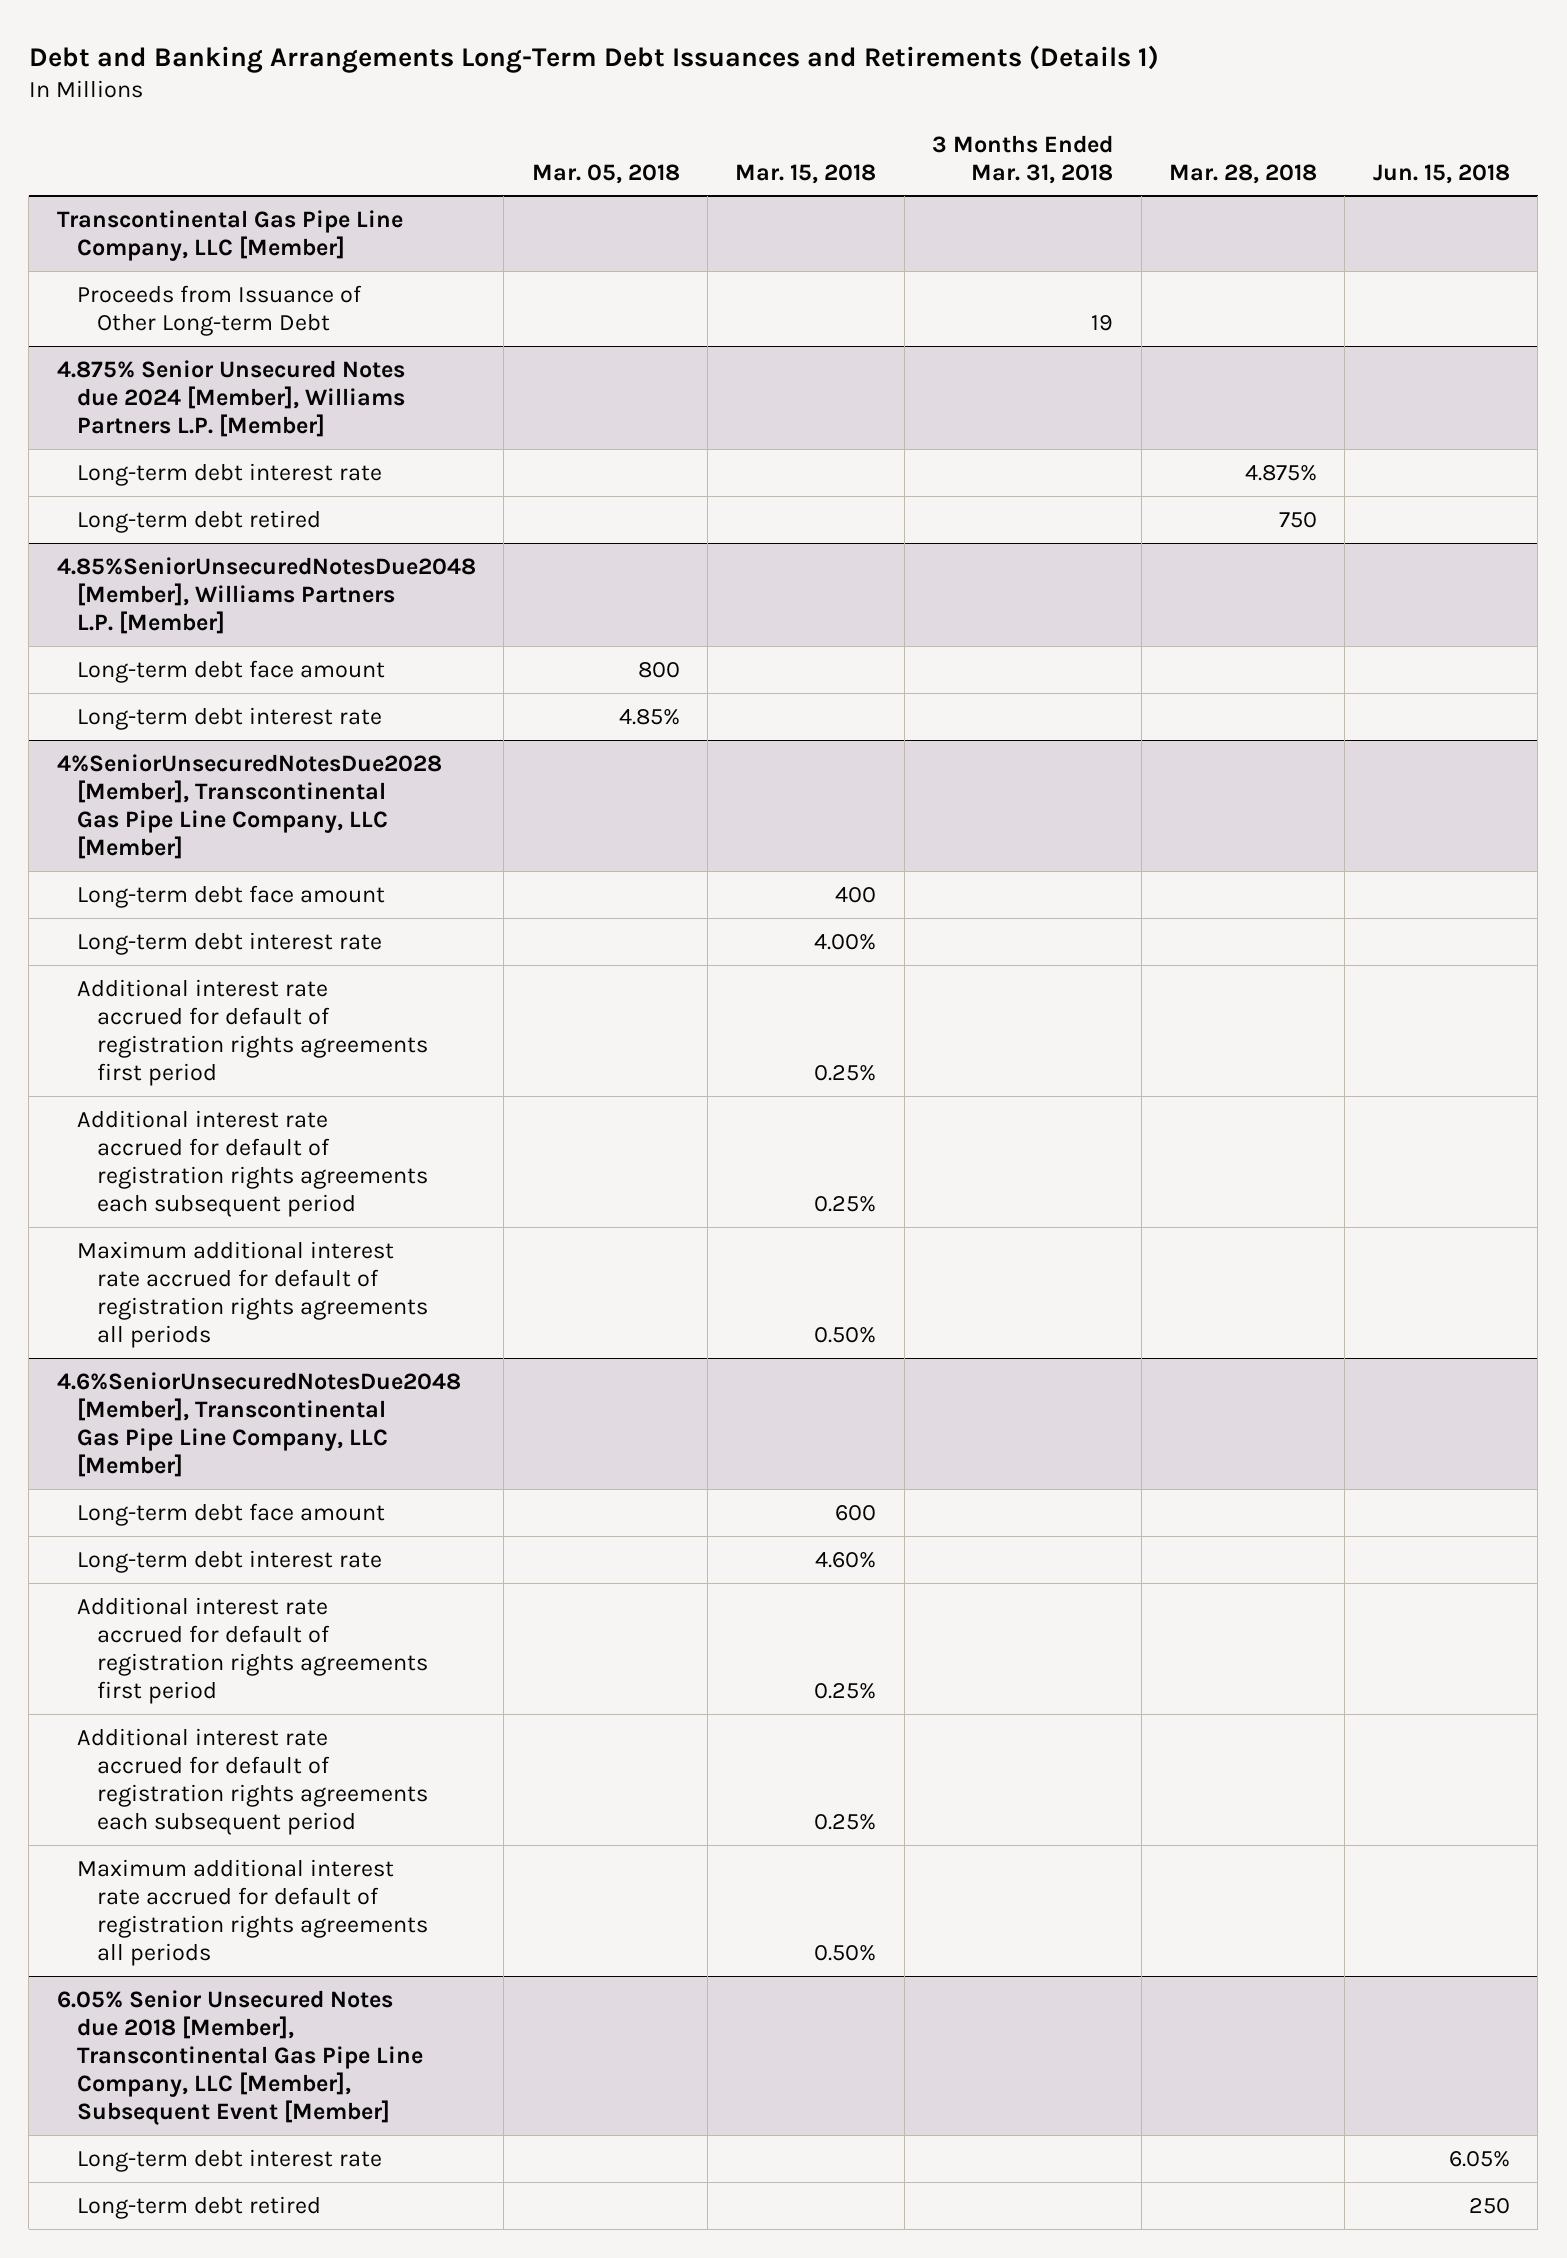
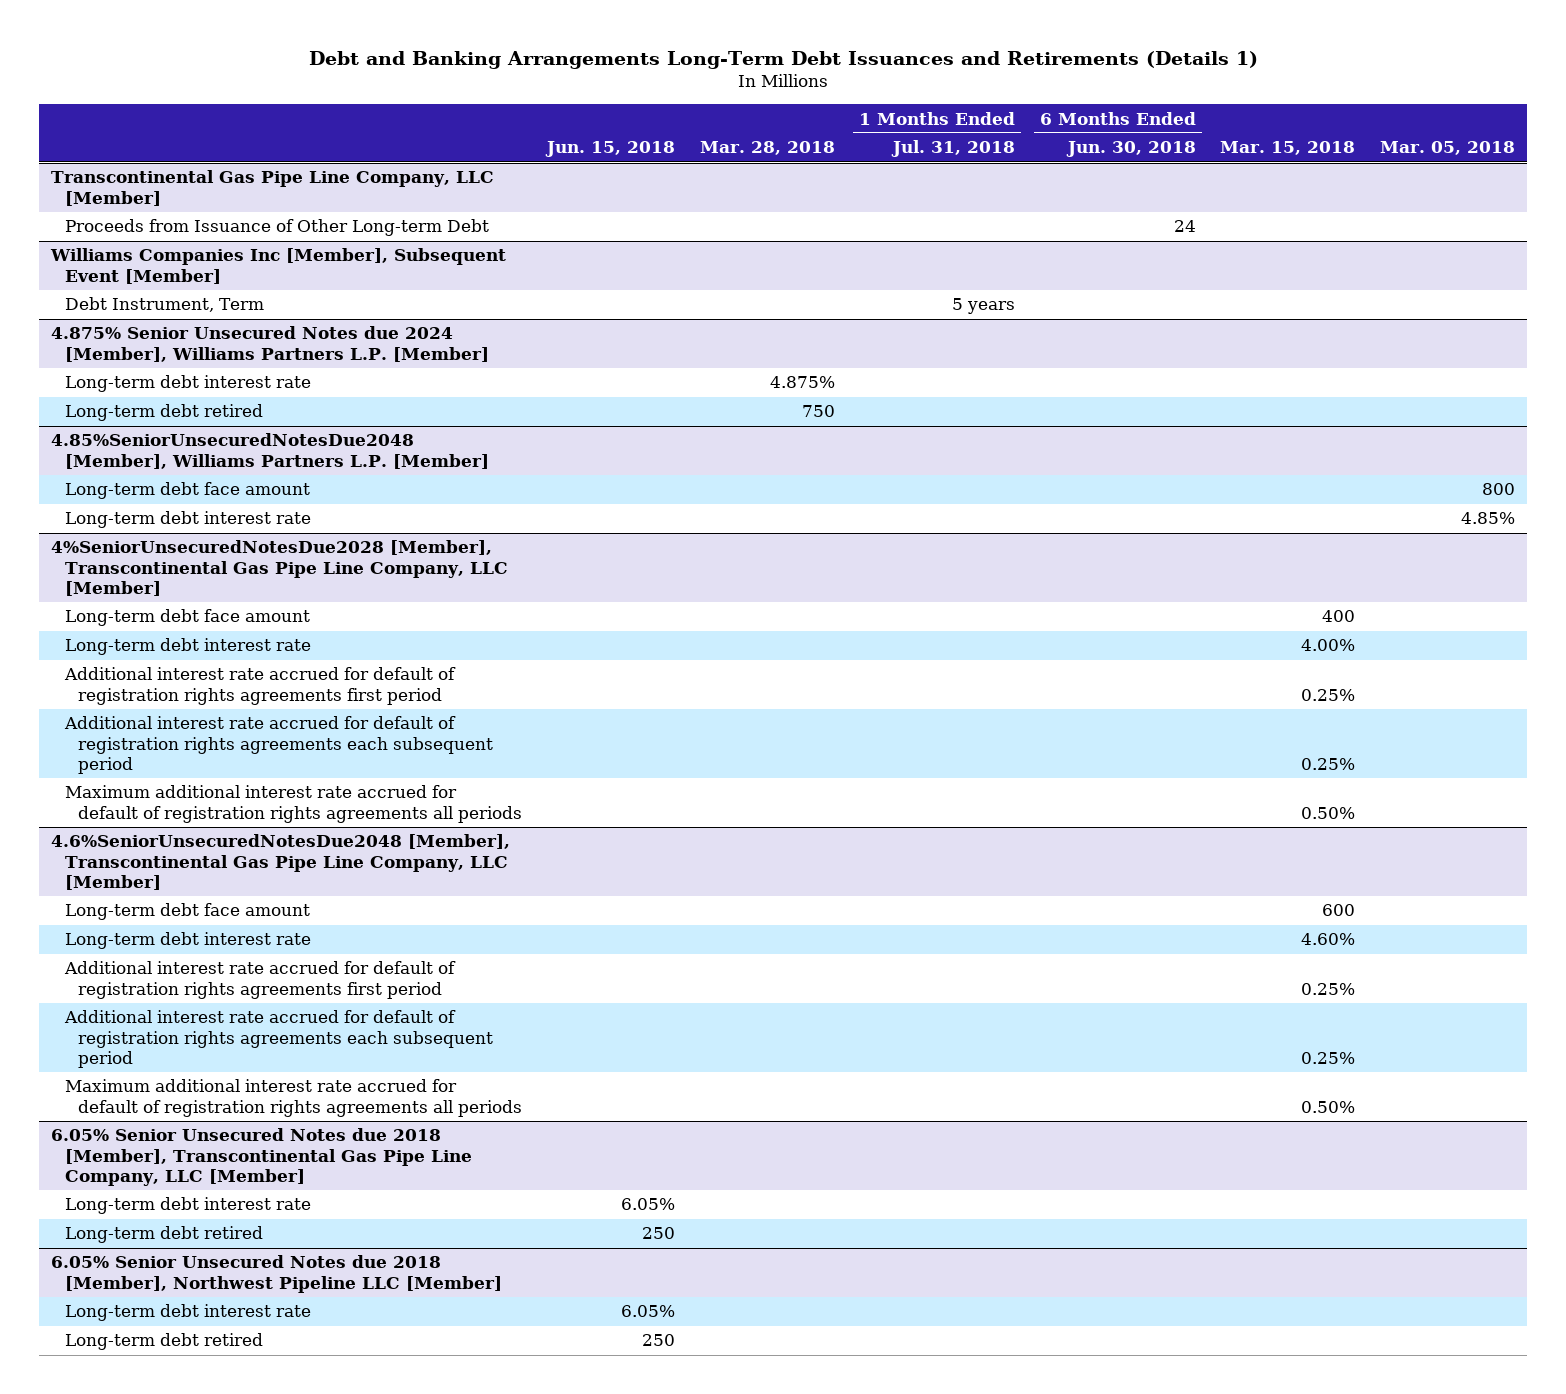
- | Mar. 05, 2018 | Mar. 15, 2018 | 3 Months Ended Mar. 31, 2018 | Mar. 28, 2018 | Jun. 15, 2018
+ | Jun. 15, 2018 | Mar. 28, 2018 | 1 Months Ended Jul. 31, 2018 | 6 Months Ended Jun. 30, 2018 | Mar. 15, 2018 | Mar. 05, 2018
+ Williams Companies Inc [Member], Subsequent Event [Member]
+ Debt Instrument, Term | | | 5 years | | |
- 6.05% Senior Unsecured Notes due 2018 [Member], Transcontinental Gas Pipe Line Company, LLC [Member], Subsequent Event [Member]
+ 6.05% Senior Unsecured Notes due 2018 [Member], Transcontinental Gas Pipe Line Company, LLC [Member]
+ 6.05% Senior Unsecured Notes due 2018 [Member], Northwest Pipeline LLC [Member]
+ Long-term debt interest rate | 6.05% | | | | |
+ Long-term debt retired | 250 | | | | |

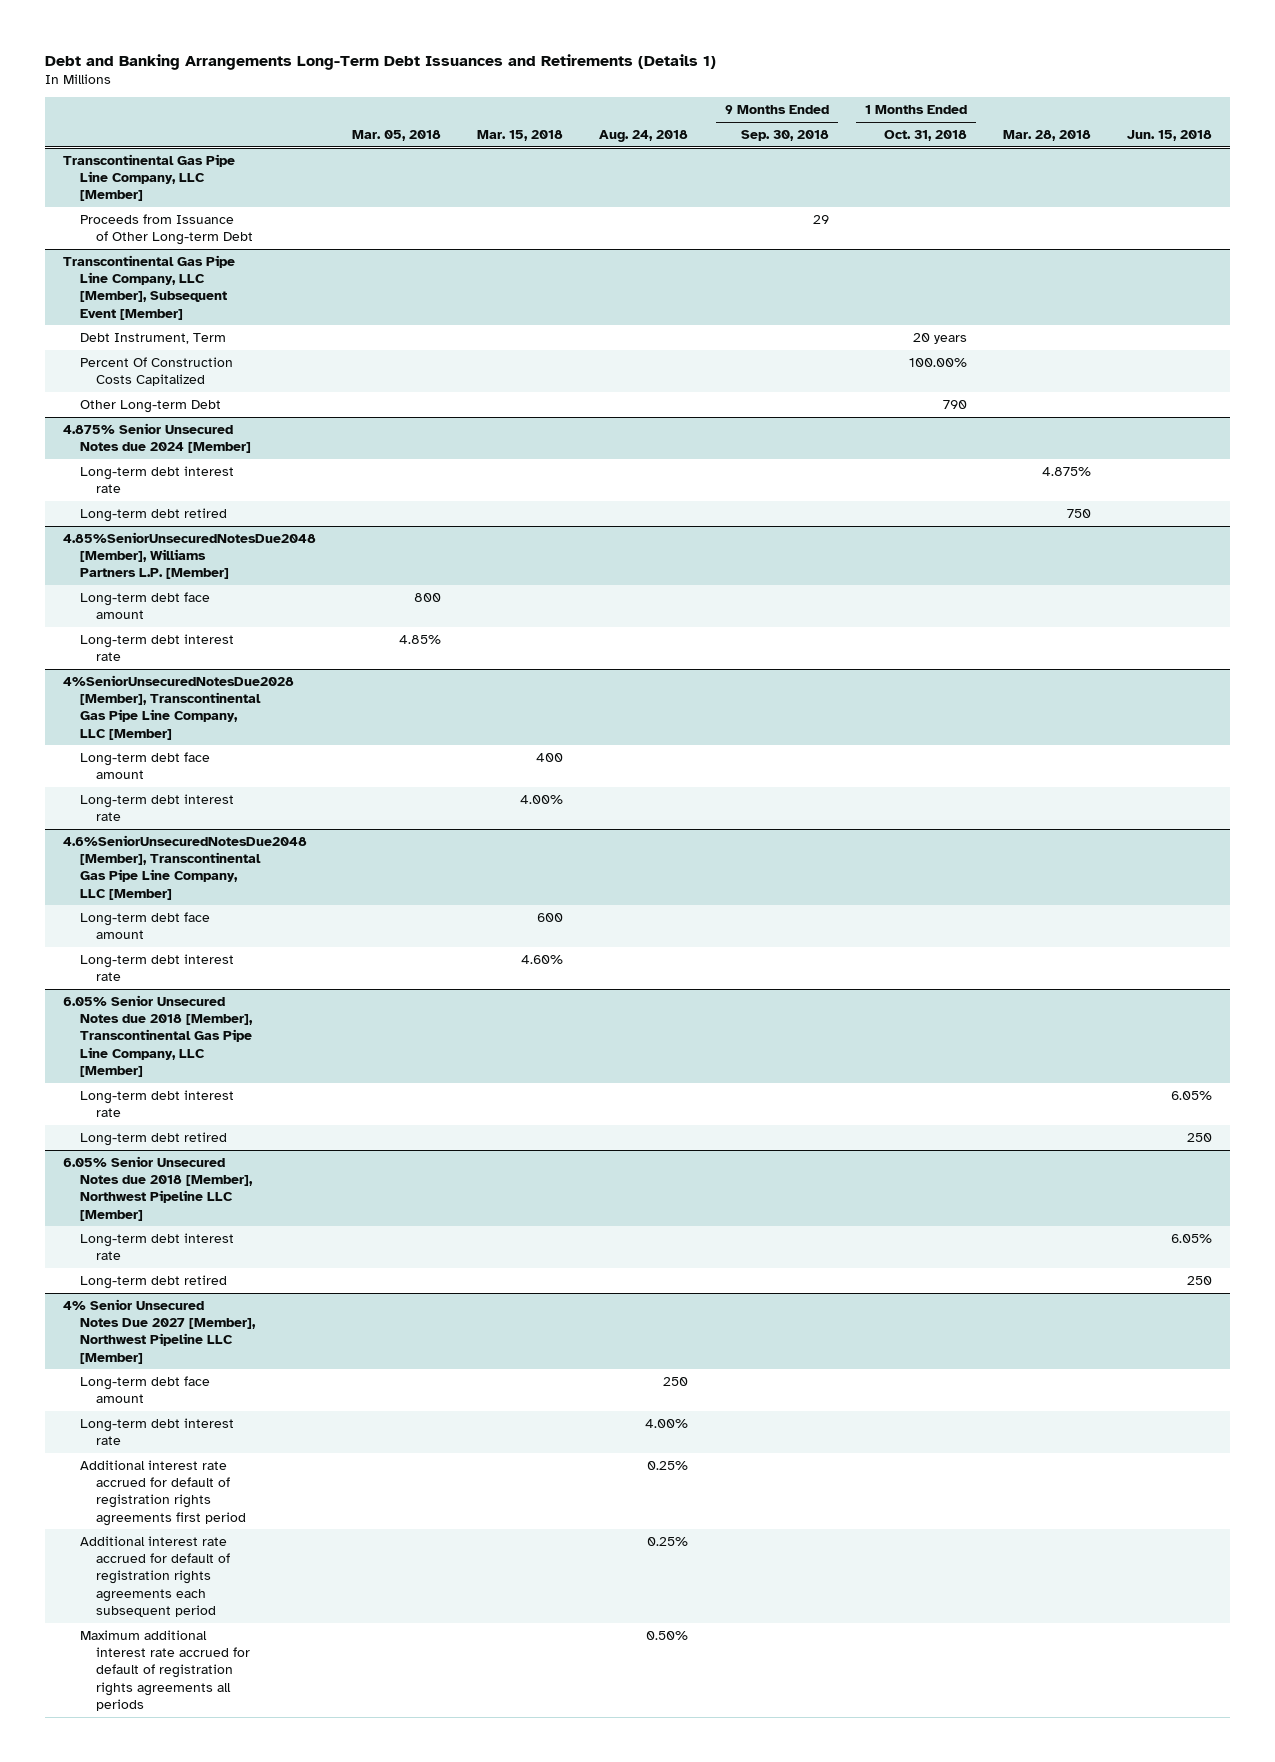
- | Jun. 15, 2018 | Mar. 28, 2018 | 1 Months Ended Jul. 31, 2018 | 6 Months Ended Jun. 30, 2018 | Mar. 15, 2018 | Mar. 05, 2018
+ | Mar. 05, 2018 | Mar. 15, 2018 | Aug. 24, 2018 | 9 Months Ended Sep. 30, 2018 | 1 Months Ended Oct. 31, 2018 | Mar. 28, 2018 | Jun. 15, 2018
- Williams Companies Inc [Member], Subsequent Event [Member]
- Debt Instrument, Term | | | 5 years | | |
- 4.875% Senior Unsecured Notes due 2024 [Member], Williams Partners L.P. [Member]
+ Transcontinental Gas Pipe Line Company, LLC [Member], Subsequent Event [Member]
+ Debt Instrument, Term | | | | | 20 years | |
+ Percent Of Construction Costs Capitalized | | | | | 100.00% | |
+ Other Long-term Debt | | | | | 790 | |
+ 4.875% Senior Unsecured Notes due 2024 [Member]
@ 4%SeniorUnsecuredNotesDue2028 [Member], Transcontinental Gas Pipe Line Company, LLC [Member]
- Additional interest rate accrued for default of registration rights agreements first period | | | | | 0.25% |
- Additional interest rate accrued for default of registration rights agreements each subsequent period | | | | | 0.25% |
- Maximum additional interest rate accrued for default of registration rights agreements all periods | | | | | 0.50% |
@ 4.6%SeniorUnsecuredNotesDue2048 [Member], Transcontinental Gas Pipe Line Company, LLC [Member]
- Additional interest rate accrued for default of registration rights agreements first period | | | | | 0.25% |
- Additional interest rate accrued for default of registration rights agreements each subsequent period | | | | | 0.25% |
- Maximum additional interest rate accrued for default of registration rights agreements all periods | | | | | 0.50% |
+ 4% Senior Unsecured Notes Due 2027 [Member], Northwest Pipeline LLC [Member]
+ Long-term debt face amount | | | 250 | | | |
+ Long-term debt interest rate | | | 4.00% | | | |
+ Additional interest rate accrued for default of registration rights agreements first period | | | 0.25% | | | |
+ Additional interest rate accrued for default of registration rights agreements each subsequent period | | | 0.25% | | | |
+ Maximum additional interest rate accrued for default of registration rights agreements all periods | | | 0.50% | | | |

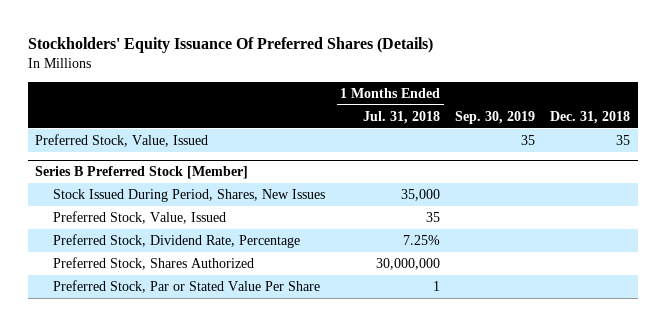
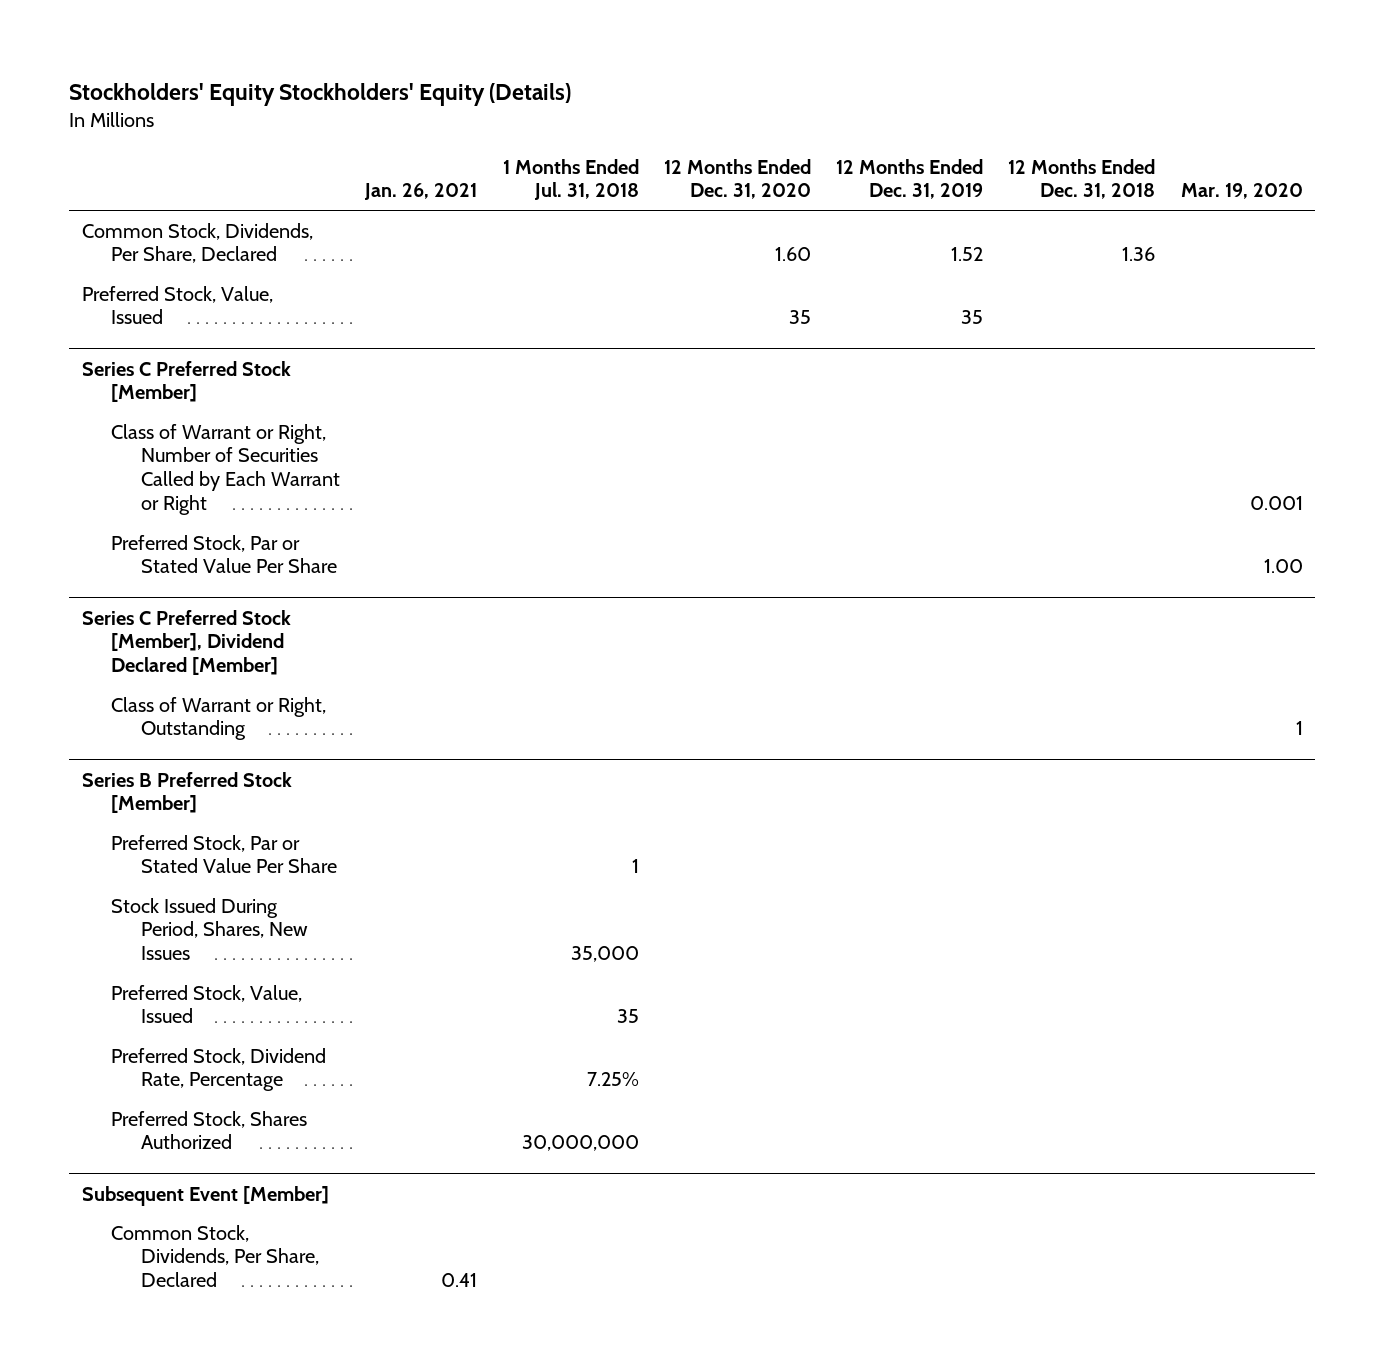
- Stockholders' Equity Issuance Of Preferred Shares (Details)
+ Stockholders' Equity Stockholders' Equity (Details)
- | 1 Months Ended Jul. 31, 2018 | Sep. 30, 2019 | Dec. 31, 2018
+ | Jan. 26, 2021 | 1 Months Ended Jul. 31, 2018 | 12 Months Ended Dec. 31, 2020 | 12 Months Ended Dec. 31, 2019 | 12 Months Ended Dec. 31, 2018 | Mar. 19, 2020
+ Common Stock, Dividends, Per Share, Declared | | | 1.60 | 1.52 | 1.36 |
+ Series C Preferred Stock [Member]
+ Class of Warrant or Right, Number of Securities Called by Each Warrant or Right | | | | | | 0.001
+ Preferred Stock, Par or Stated Value Per Share | | | | | | 1.00
+ Series C Preferred Stock [Member], Dividend Declared [Member]
+ Class of Warrant or Right, Outstanding | | | | | | 1
@ Series B Preferred Stock [Member]
moved up: Preferred Stock, Par or Stated Value Per Share | | 1 | | | |
+ Subsequent Event [Member]
+ Common Stock, Dividends, Per Share, Declared | 0.41 | | | | |

